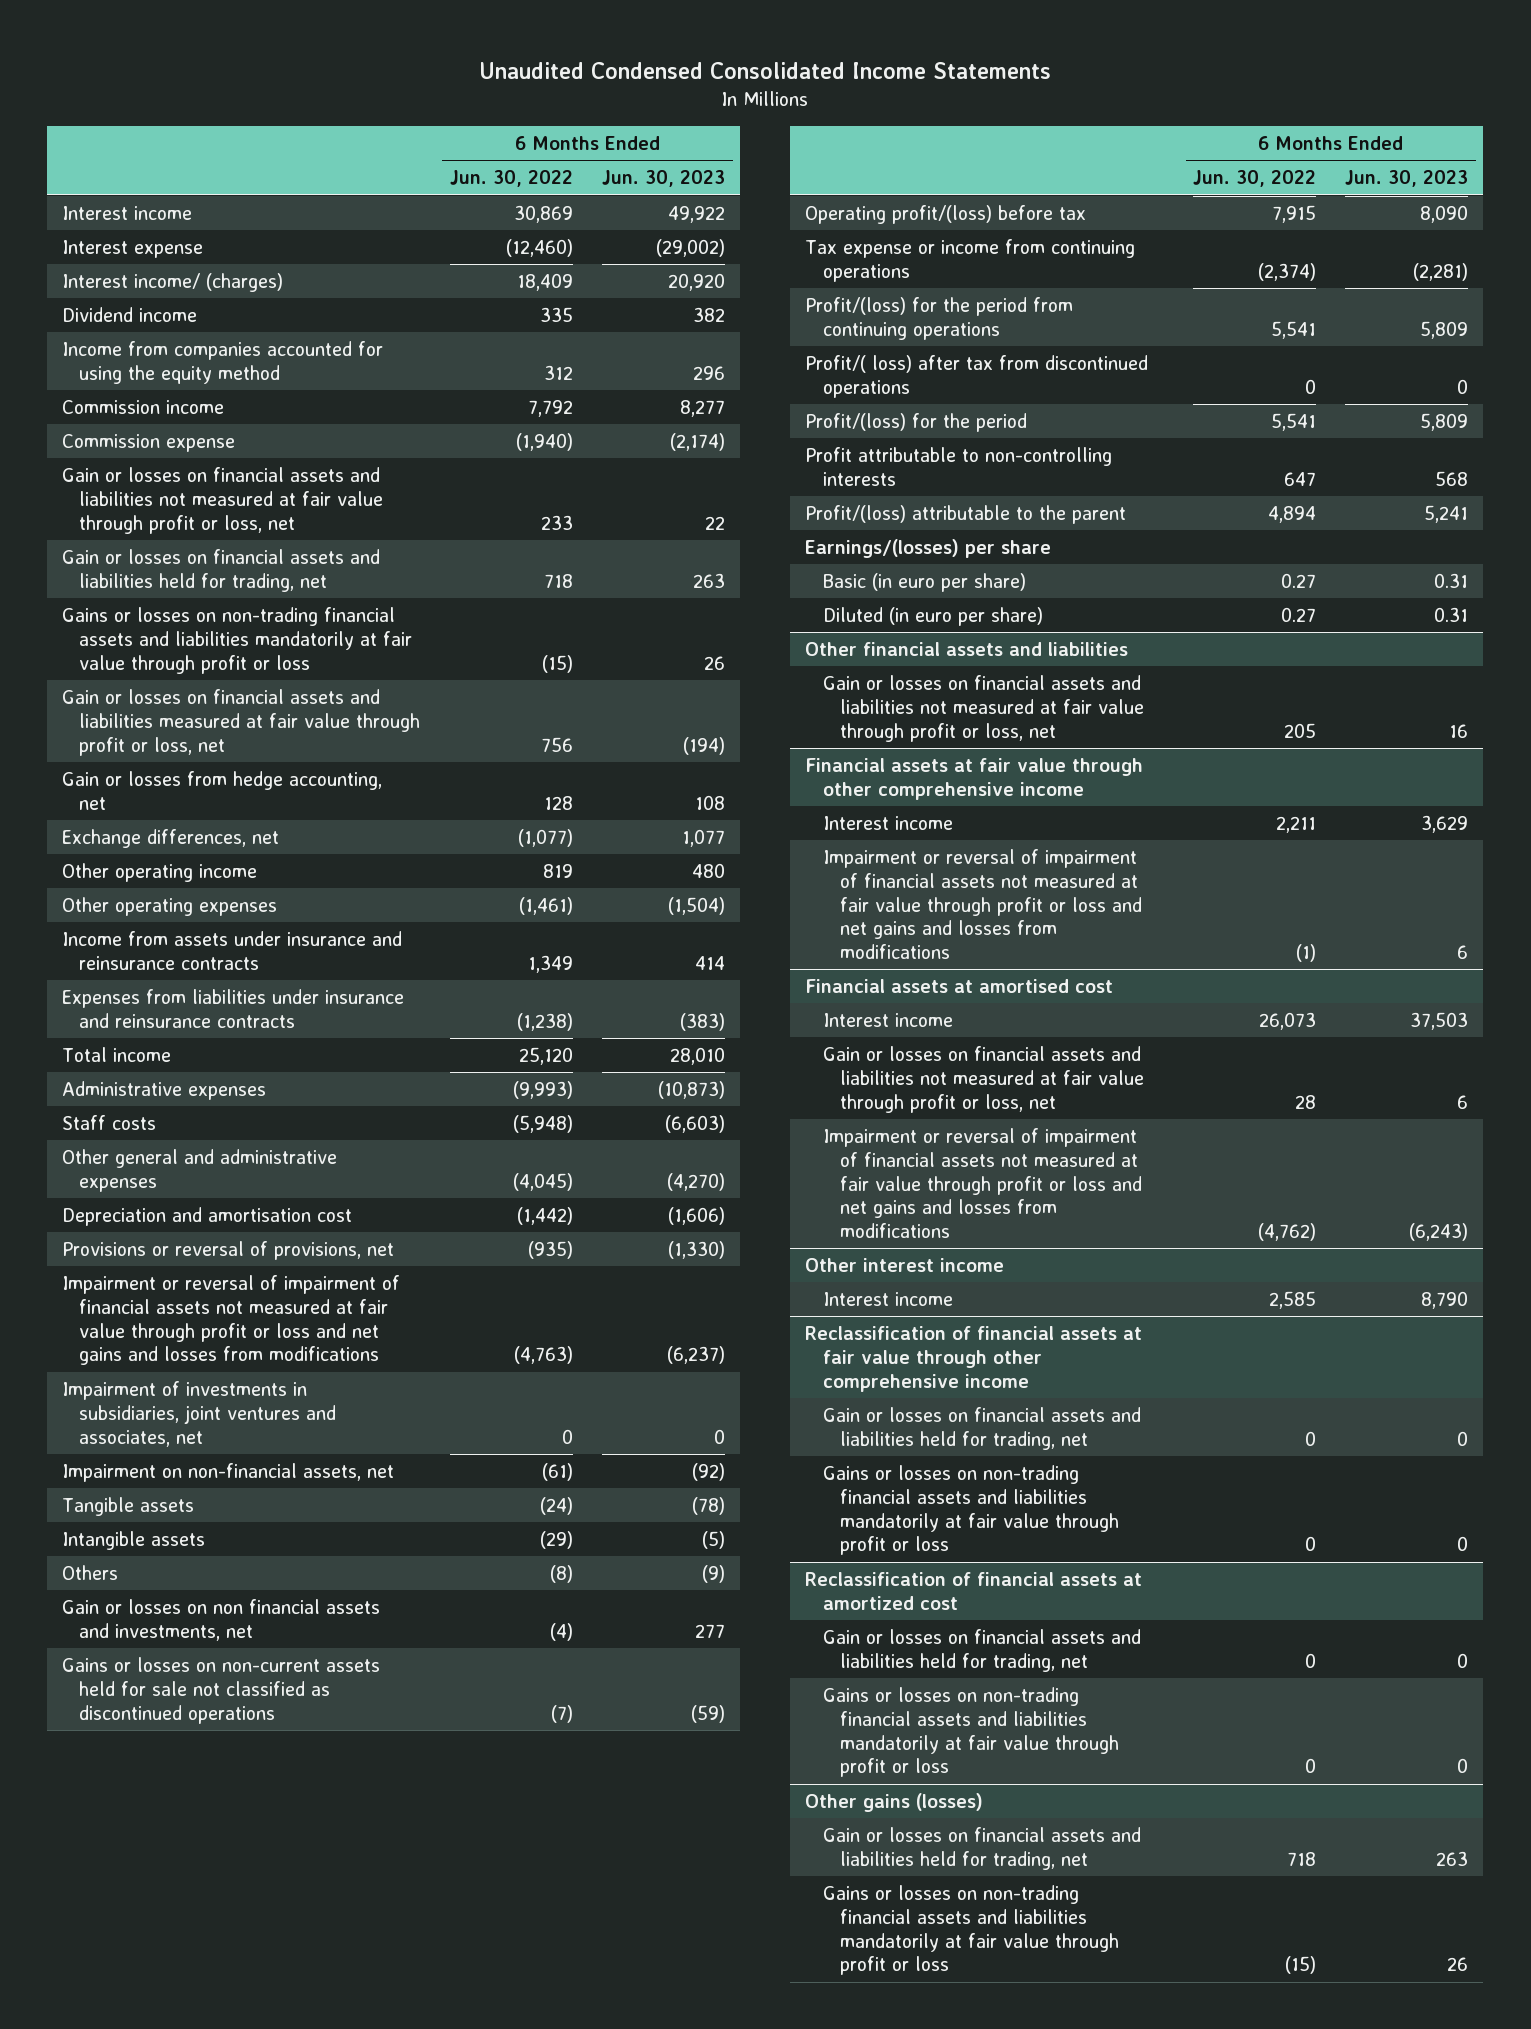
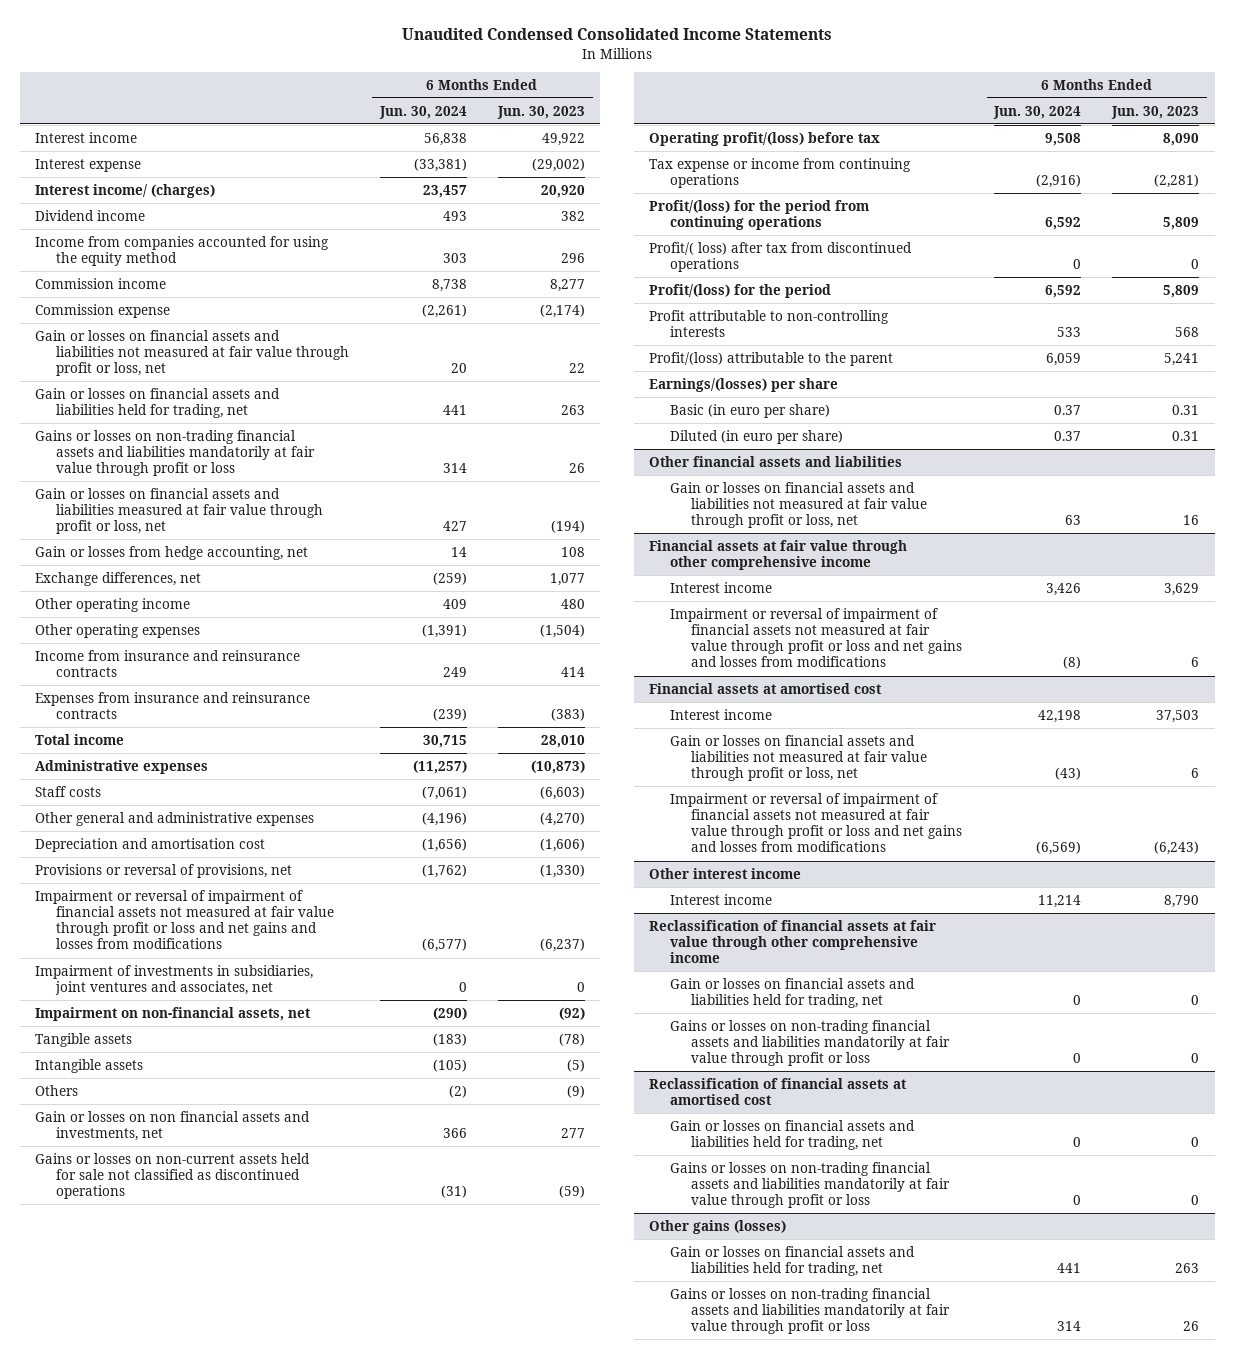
- | 6 Months Ended Jun. 30, 2022 | 6 Months Ended Jun. 30, 2023
+ | 6 Months Ended Jun. 30, 2024 | 6 Months Ended Jun. 30, 2023
- Income from assets under insurance and reinsurance contracts | 1,349 | 414
- Expenses from liabilities under insurance and reinsurance contracts | (1,238) | (383)
+ Income from insurance and reinsurance contracts | 249 | 414
+ Expenses from insurance and reinsurance contracts | (239) | (383)
- Reclassification of financial assets at amortized cost
+ Reclassification of financial assets at amortised cost

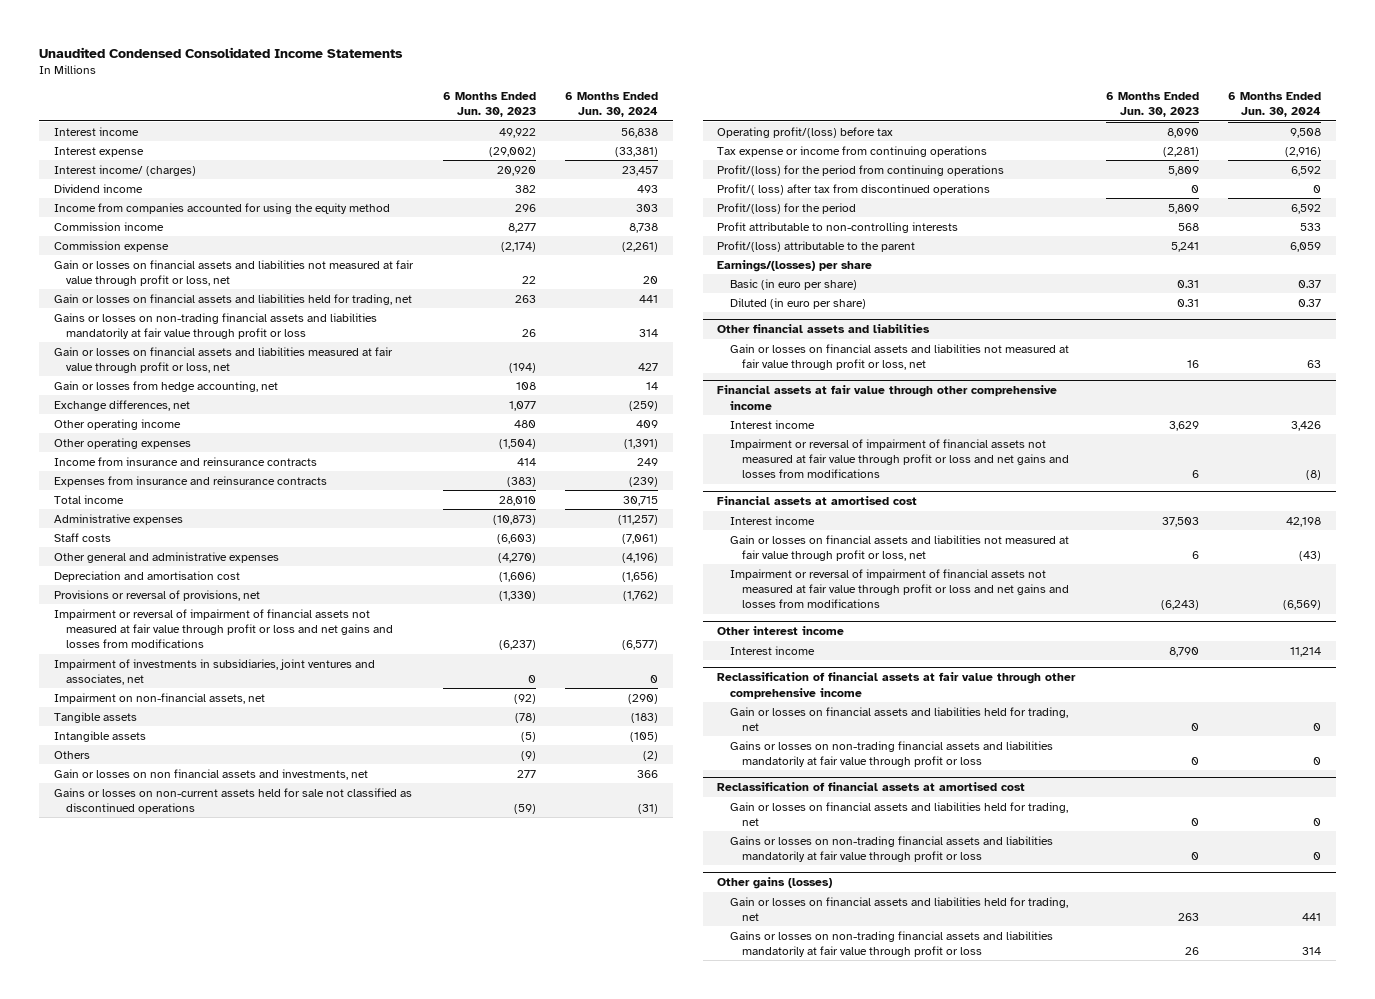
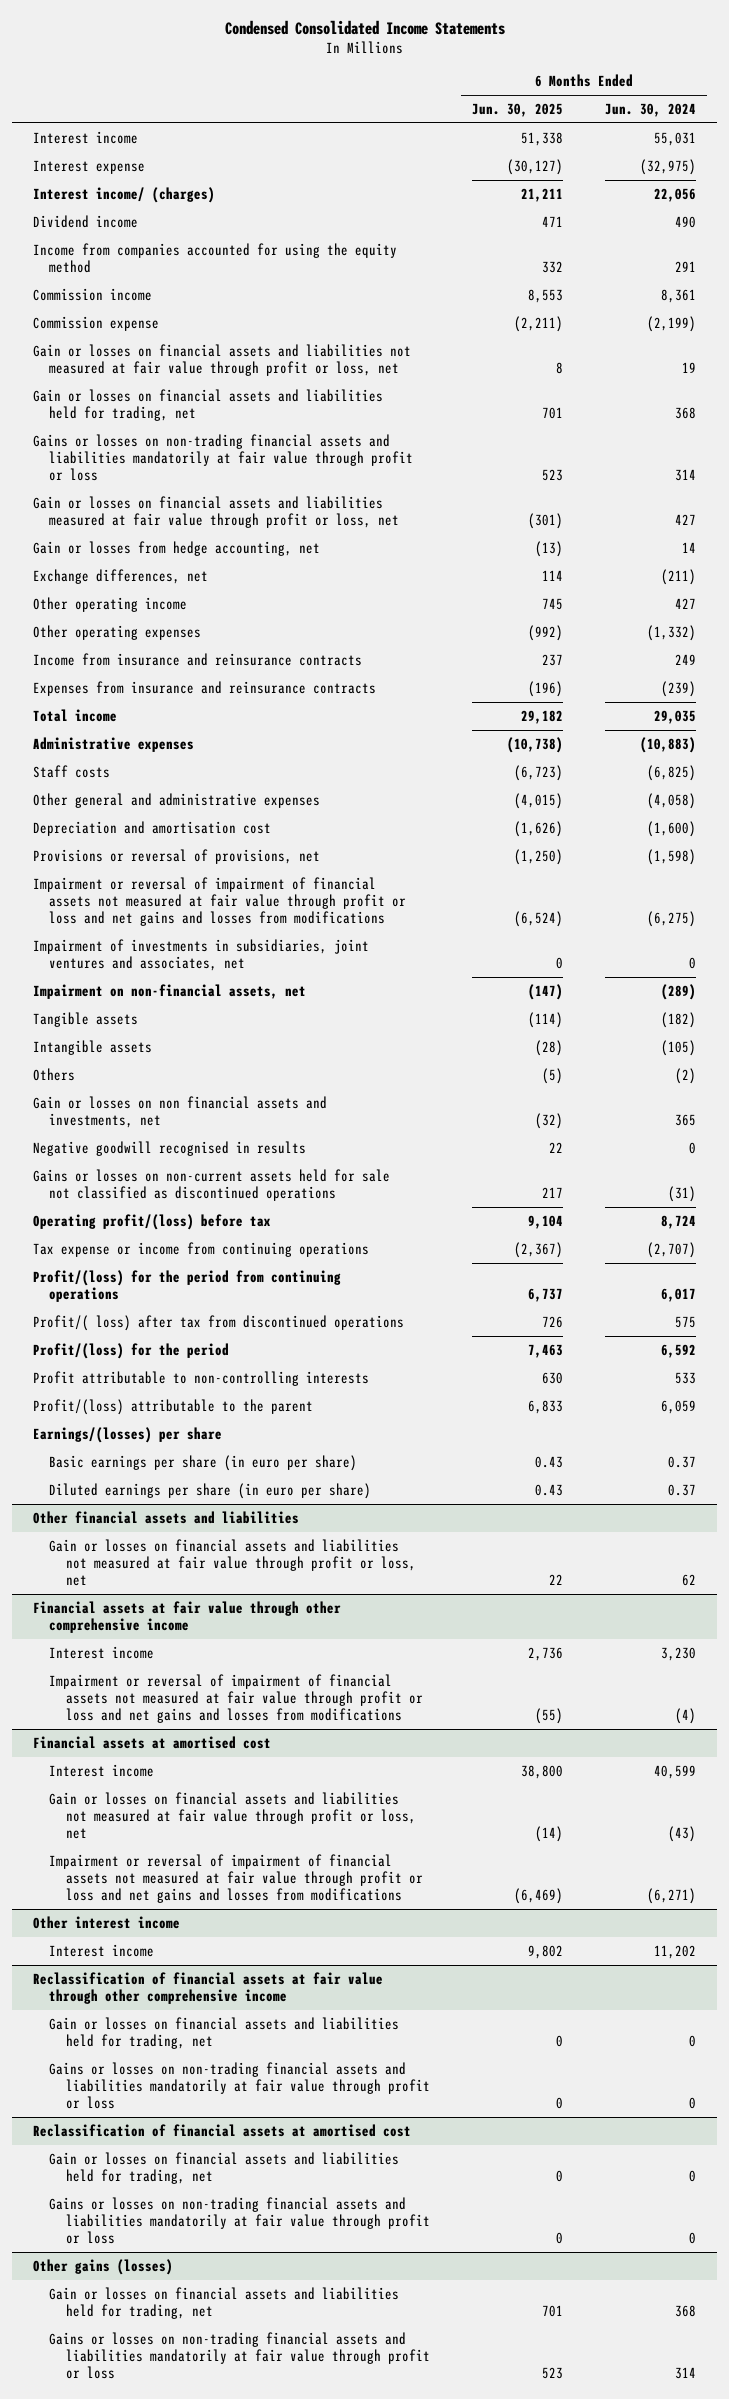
- Unaudited Condensed Consolidated Income Statements
+ Condensed Consolidated Income Statements
- | 6 Months Ended Jun. 30, 2023 | 6 Months Ended Jun. 30, 2024
+ | 6 Months Ended Jun. 30, 2025 | 6 Months Ended Jun. 30, 2024
- Interest income | 49,922 | 56,838
- Interest expense | (29,002) | (33,381)
- Interest income/ (charges) | 20,920 | 23,457
- Dividend income | 382 | 493
- Income from companies accounted for using the equity method | 296 | 303
- Commission income | 8,277 | 8,738
- Commission expense | (2,174) | (2,261)
- Gain or losses on financial assets and liabilities not measured at fair value through profit or loss, net | 22 | 20
- Gain or losses on financial assets and liabilities held for trading, net | 263 | 441
+ Interest income | 51,338 | 55,031
+ Interest expense | (30,127) | (32,975)
+ Interest income/ (charges) | 21,211 | 22,056
+ Dividend income | 471 | 490
+ Income from companies accounted for using the equity method | 332 | 291
+ Commission income | 8,553 | 8,361
+ Commission expense | (2,211) | (2,199)
+ Gain or losses on financial assets and liabilities not measured at fair value through profit or loss, net | 8 | 19
+ Gain or losses on financial assets and liabilities held for trading, net | 701 | 368
- Exchange differences, net | 1,077 | (259)
- Other operating income | 480 | 409
- Other operating expenses | (1,504) | (1,391)
+ Exchange differences, net | 114 | (211)
+ Other operating income | 745 | 427
+ Other operating expenses | (992) | (1,332)
- Total income | 28,010 | 30,715
- Administrative expenses | (10,873) | (11,257)
- Staff costs | (6,603) | (7,061)
- Other general and administrative expenses | (4,270) | (4,196)
- Depreciation and amortisation cost | (1,606) | (1,656)
- Provisions or reversal of provisions, net | (1,330) | (1,762)
- Impairment or reversal of impairment of financial assets not measured at fair value through profit or loss and net gains and losses from modifications | (6,237) | (6,577)
+ Total income | 29,182 | 29,035
+ Administrative expenses | (10,738) | (10,883)
+ Staff costs | (6,723) | (6,825)
+ Other general and administrative expenses | (4,015) | (4,058)
+ Depreciation and amortisation cost | (1,626) | (1,600)
+ Provisions or reversal of provisions, net | (1,250) | (1,598)
+ Impairment or reversal of impairment of financial assets not measured at fair value through profit or loss and net gains and losses from modifications | (6,524) | (6,275)
- Impairment on non-financial assets, net | (92) | (290)
- Tangible assets | (78) | (183)
+ Impairment on non-financial assets, net | (147) | (289)
+ Tangible assets | (114) | (182)
- Gain or losses on non financial assets and investments, net | 277 | 366
+ Gain or losses on non financial assets and investments, net | (32) | 365
+ Negative goodwill recognised in results | 22 | 0
- Operating profit/(loss) before tax | 8,090 | 9,508
- Tax expense or income from continuing operations | (2,281) | (2,916)
- Profit/(loss) for the period from continuing operations | 5,809 | 6,592
- Profit/( loss) after tax from discontinued operations | 0 | 0
+ Operating profit/(loss) before tax | 9,104 | 8,724
+ Tax expense or income from continuing operations | (2,367) | (2,707)
+ Profit/(loss) for the period from continuing operations | 6,737 | 6,017
+ Profit/( loss) after tax from discontinued operations | 726 | 575
- Basic (in euro per share) | 0.31 | 0.37
- Diluted (in euro per share) | 0.31 | 0.37
+ Basic earnings per share (in euro per share) | 0.43 | 0.37
+ Diluted earnings per share (in euro per share) | 0.43 | 0.37
@ Other financial assets and liabilities
- Gain or losses on financial assets and liabilities not measured at fair value through profit or loss, net | 16 | 63
+ Gain or losses on financial assets and liabilities not measured at fair value through profit or loss, net | 22 | 62
@ Financial assets at fair value through other comprehensive income
- Interest income | 3,629 | 3,426
- Impairment or reversal of impairment of financial assets not measured at fair value through profit or loss and net gains and losses from modifications | 6 | (8)
+ Interest income | 2,736 | 3,230
+ Impairment or reversal of impairment of financial assets not measured at fair value through profit or loss and net gains and losses from modifications | (55) | (4)
@ Financial assets at amortised cost
- Interest income | 37,503 | 42,198
+ Interest income | 38,800 | 40,599
- Impairment or reversal of impairment of financial assets not measured at fair value through profit or loss and net gains and losses from modifications | (6,243) | (6,569)
+ Impairment or reversal of impairment of financial assets not measured at fair value through profit or loss and net gains and losses from modifications | (6,469) | (6,271)
@ Other interest income
- Interest income | 8,790 | 11,214
+ Interest income | 9,802 | 11,202
@ Other gains (losses)
- Gain or losses on financial assets and liabilities held for trading, net | 263 | 441
+ Gain or losses on financial assets and liabilities held for trading, net | 701 | 368

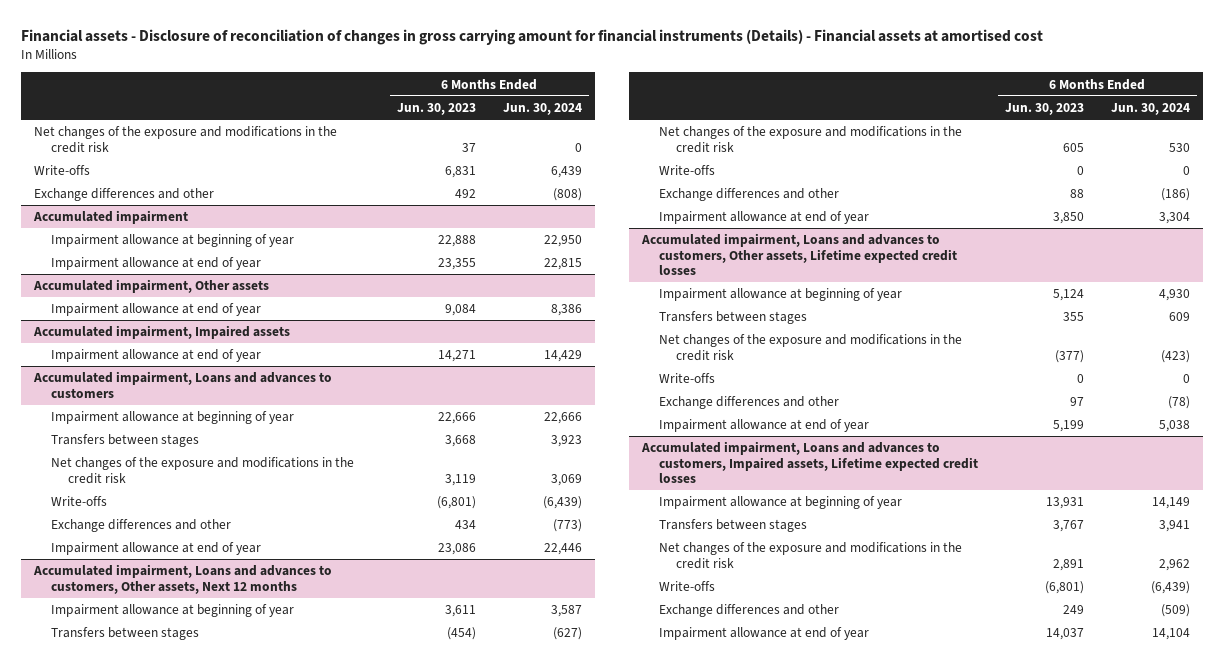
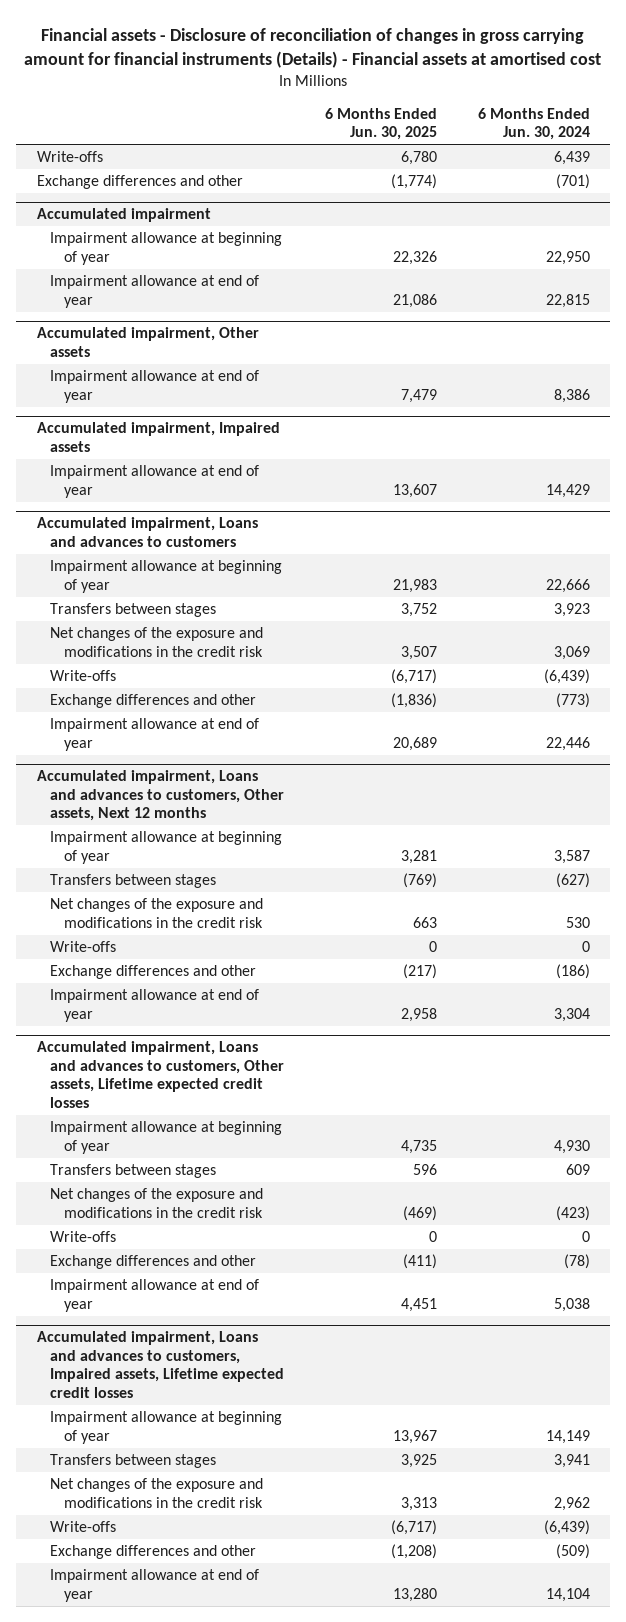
- | 6 Months Ended Jun. 30, 2023 | 6 Months Ended Jun. 30, 2024
+ | 6 Months Ended Jun. 30, 2025 | 6 Months Ended Jun. 30, 2024
- Net changes of the exposure and modifications in the credit risk | 37 | 0
- Exchange differences and other | 492 | (808)
+ Exchange differences and other | (1,774) | (701)

